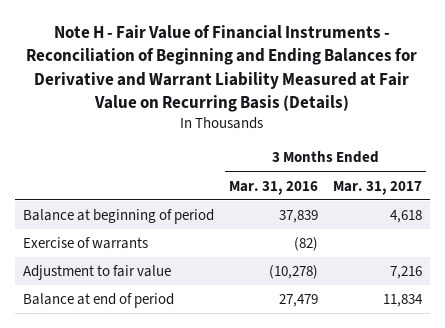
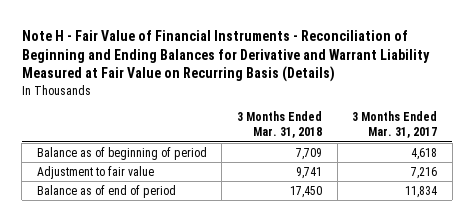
- | 3 Months Ended Mar. 31, 2016 | 3 Months Ended Mar. 31, 2017
+ | 3 Months Ended Mar. 31, 2018 | 3 Months Ended Mar. 31, 2017
- Balance at beginning of period | 37,839 | 4,618
- Exercise of warrants | (82) |
+ Balance as of beginning of period | 7,709 | 4,618
- Balance at end of period | 27,479 | 11,834
+ Balance as of end of period | 17,450 | 11,834

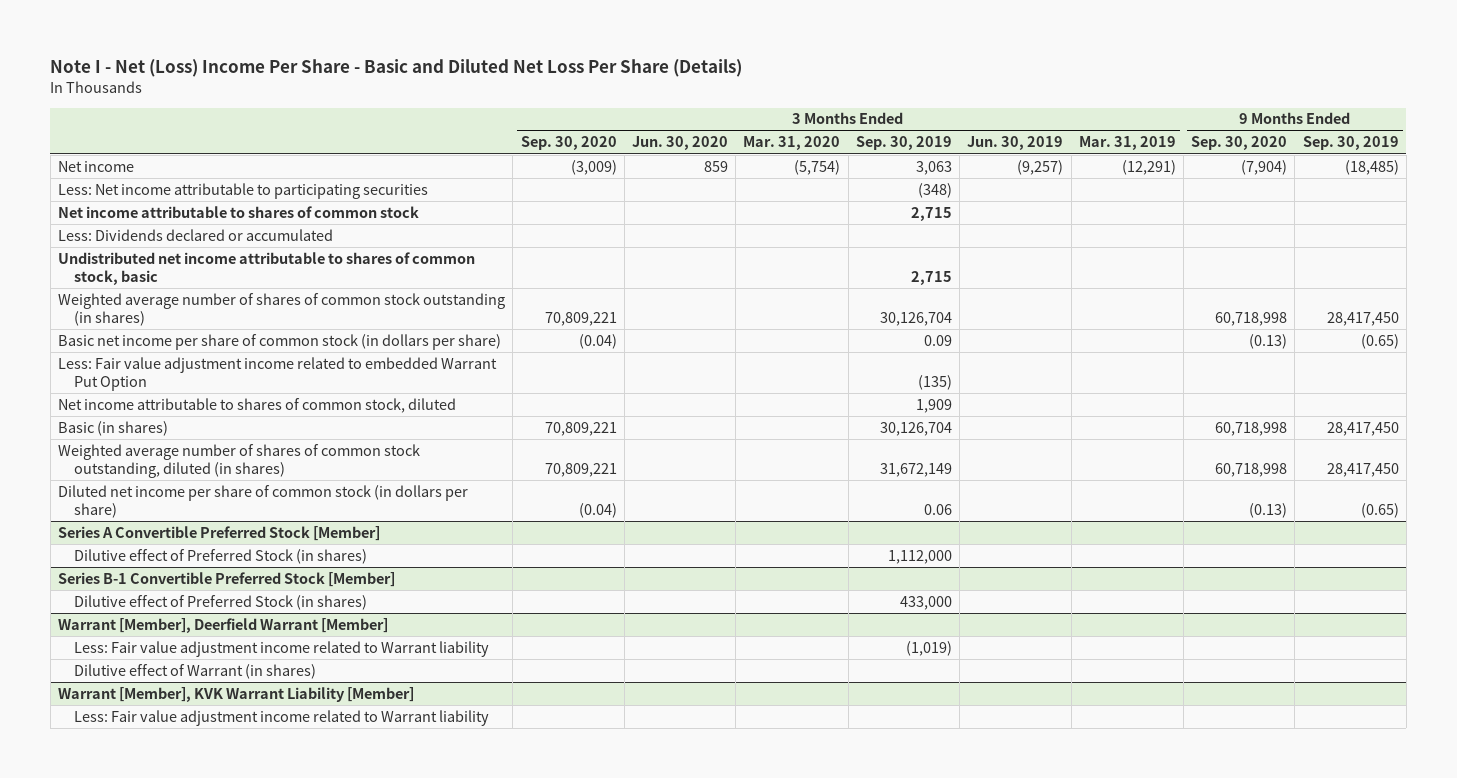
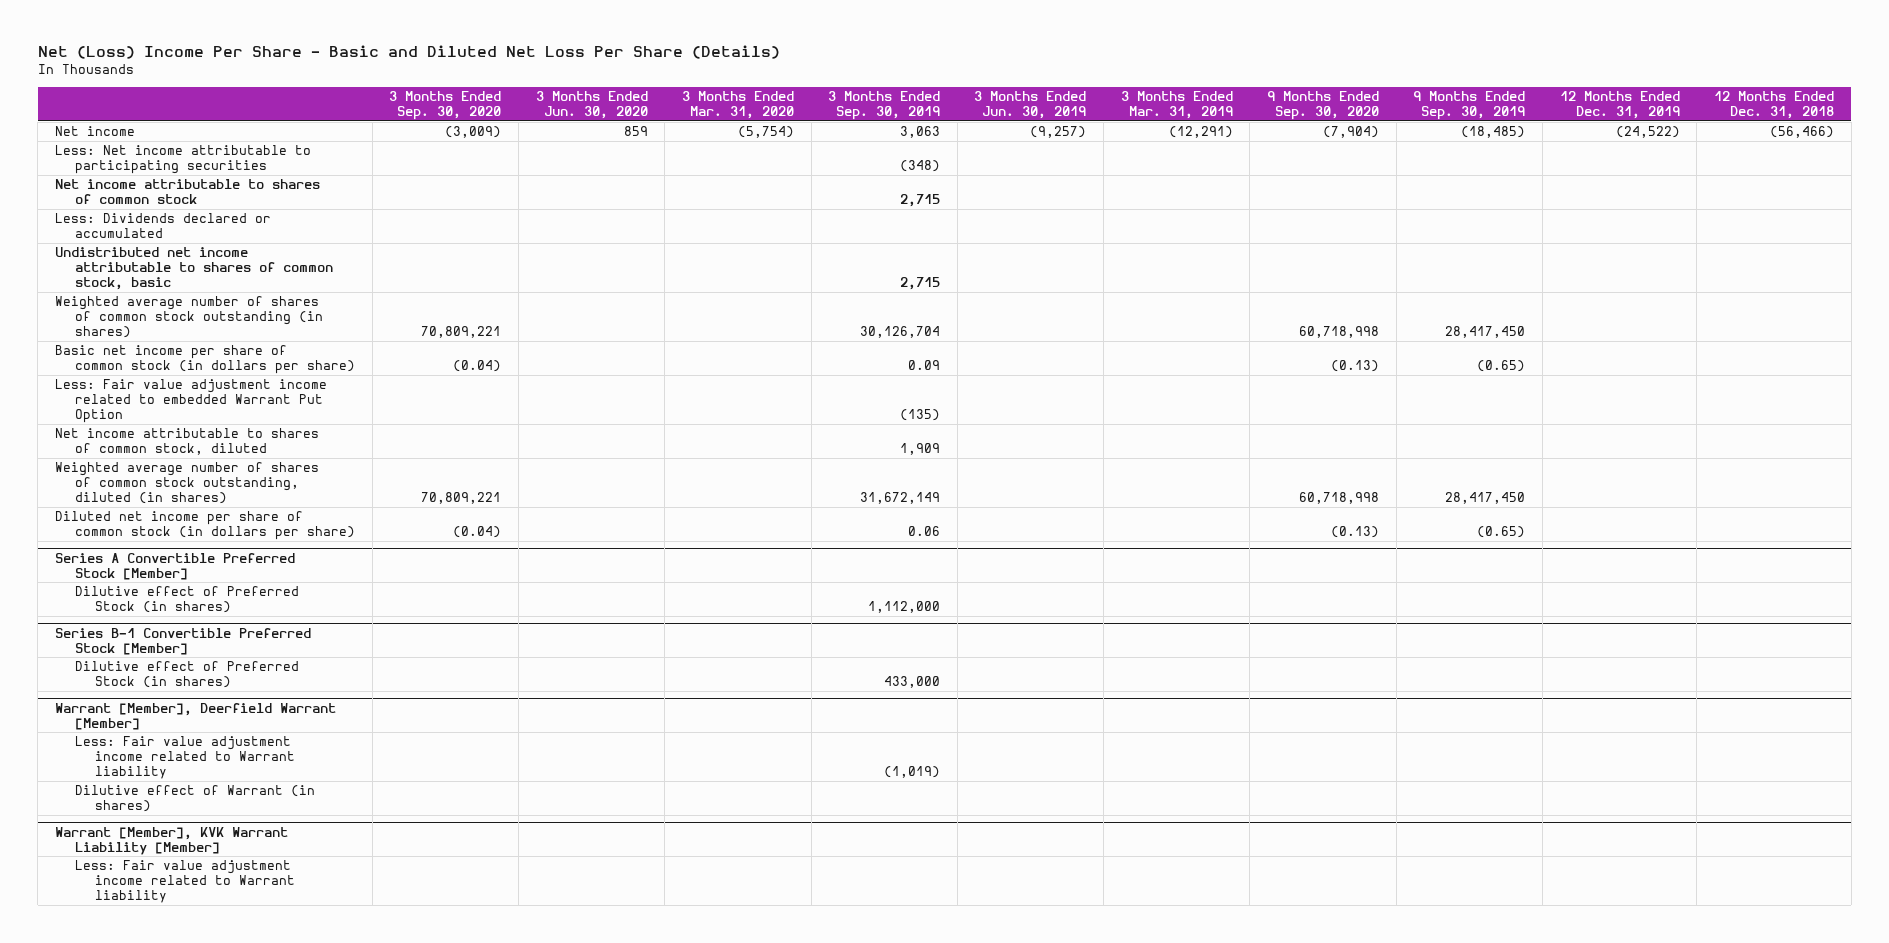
- Note I - Net (Loss) Income Per Share - Basic and Diluted Net Loss Per Share (Details)
+ Net (Loss) Income Per Share - Basic and Diluted Net Loss Per Share (Details)
- | 3 Months Ended Sep. 30, 2020 | 3 Months Ended Jun. 30, 2020 | 3 Months Ended Mar. 31, 2020 | 3 Months Ended Sep. 30, 2019 | 3 Months Ended Jun. 30, 2019 | 3 Months Ended Mar. 31, 2019 | 9 Months Ended Sep. 30, 2020 | 9 Months Ended Sep. 30, 2019
+ | 3 Months Ended Sep. 30, 2020 | 3 Months Ended Jun. 30, 2020 | 3 Months Ended Mar. 31, 2020 | 3 Months Ended Sep. 30, 2019 | 3 Months Ended Jun. 30, 2019 | 3 Months Ended Mar. 31, 2019 | 9 Months Ended Sep. 30, 2020 | 9 Months Ended Sep. 30, 2019 | 12 Months Ended Dec. 31, 2019 | 12 Months Ended Dec. 31, 2018
- Basic (in shares) | 70,809,221 | | | 30,126,704 | | | 60,718,998 | 28,417,450

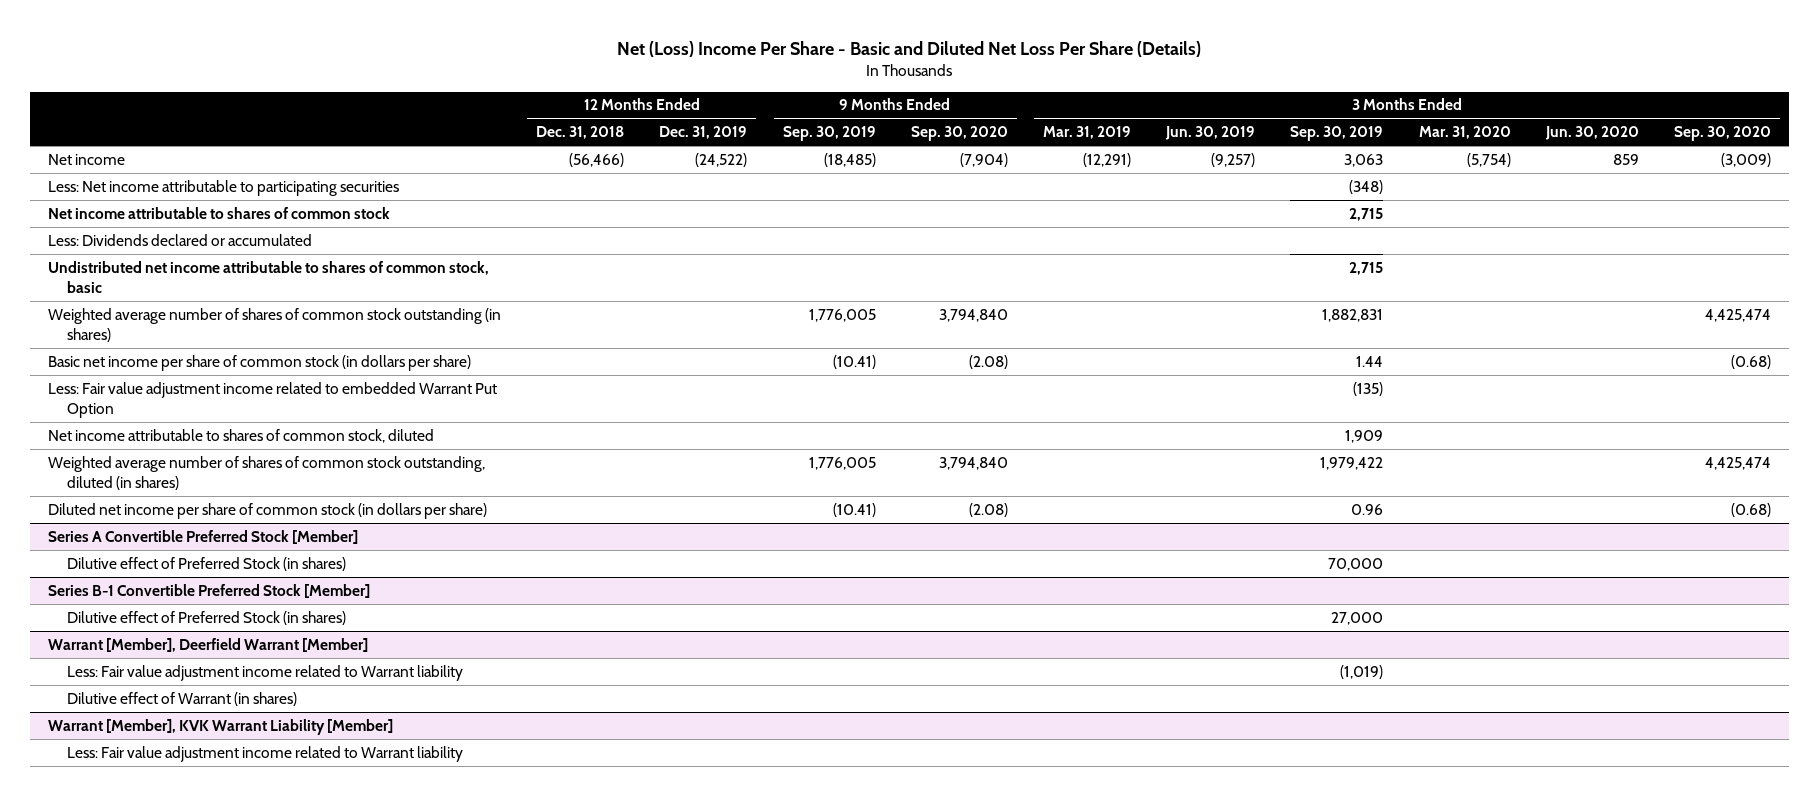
- | 3 Months Ended Sep. 30, 2020 | 3 Months Ended Jun. 30, 2020 | 3 Months Ended Mar. 31, 2020 | 3 Months Ended Sep. 30, 2019 | 3 Months Ended Jun. 30, 2019 | 3 Months Ended Mar. 31, 2019 | 9 Months Ended Sep. 30, 2020 | 9 Months Ended Sep. 30, 2019 | 12 Months Ended Dec. 31, 2019 | 12 Months Ended Dec. 31, 2018
+ | 12 Months Ended Dec. 31, 2018 | 12 Months Ended Dec. 31, 2019 | 9 Months Ended Sep. 30, 2019 | 9 Months Ended Sep. 30, 2020 | 3 Months Ended Mar. 31, 2019 | 3 Months Ended Jun. 30, 2019 | 3 Months Ended Sep. 30, 2019 | 3 Months Ended Mar. 31, 2020 | 3 Months Ended Jun. 30, 2020 | 3 Months Ended Sep. 30, 2020
- Weighted average number of shares of common stock outstanding (in shares) | 70,809,221 | | | 30,126,704 | | | 60,718,998 | 28,417,450 | |
- Basic net income per share of common stock (in dollars per share) | (0.04) | | | 0.09 | | | (0.13) | (0.65) | |
+ Weighted average number of shares of common stock outstanding (in shares) | | | 1,776,005 | 3,794,840 | | | 1,882,831 | | | 4,425,474
+ Basic net income per share of common stock (in dollars per share) | | | (10.41) | (2.08) | | | 1.44 | | | (0.68)
- Weighted average number of shares of common stock outstanding, diluted (in shares) | 70,809,221 | | | 31,672,149 | | | 60,718,998 | 28,417,450 | |
- Diluted net income per share of common stock (in dollars per share) | (0.04) | | | 0.06 | | | (0.13) | (0.65) | |
+ Weighted average number of shares of common stock outstanding, diluted (in shares) | | | 1,776,005 | 3,794,840 | | | 1,979,422 | | | 4,425,474
+ Diluted net income per share of common stock (in dollars per share) | | | (10.41) | (2.08) | | | 0.96 | | | (0.68)
@ Series A Convertible Preferred Stock [Member]
- Dilutive effect of Preferred Stock (in shares) | | | | 1,112,000 | | | | | |
+ Dilutive effect of Preferred Stock (in shares) | | | | | | | 70,000 | | |
@ Series B-1 Convertible Preferred Stock [Member]
- Dilutive effect of Preferred Stock (in shares) | | | | 433,000 | | | | | |
+ Dilutive effect of Preferred Stock (in shares) | | | | | | | 27,000 | | |

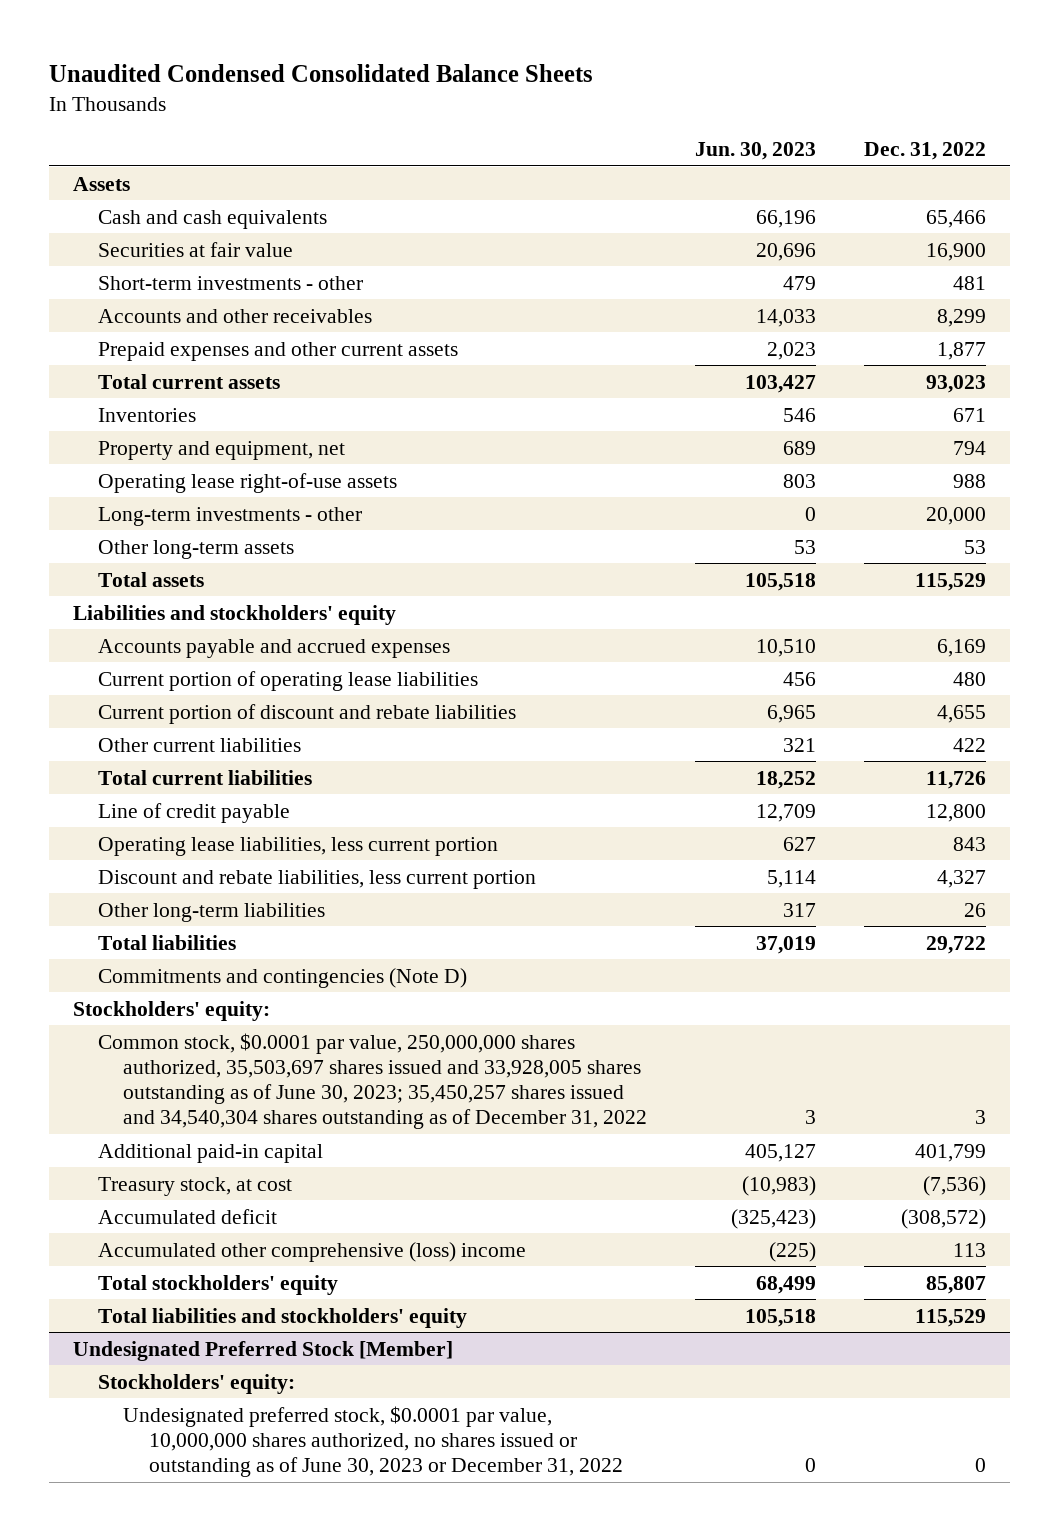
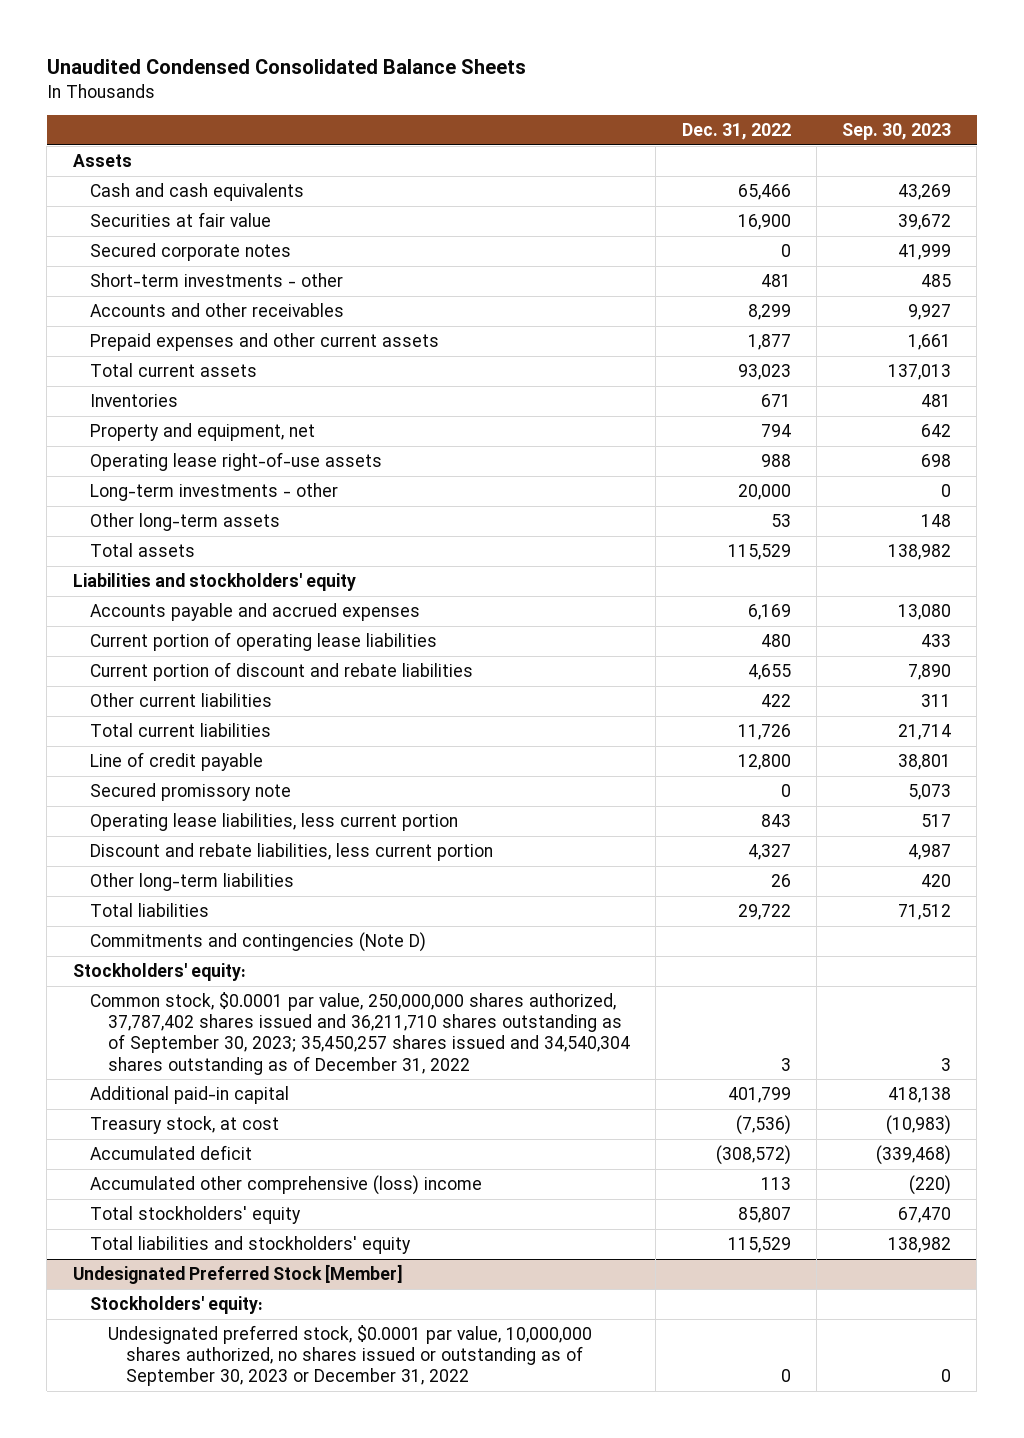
- | Jun. 30, 2023 | Dec. 31, 2022
+ | Dec. 31, 2022 | Sep. 30, 2023
+ Secured corporate notes | 0 | 41,999
+ Secured promissory note | 0 | 5,073
- Common stock, $0.0001 par value, 250,000,000 shares authorized, 35,503,697 shares issued and 33,928,005 shares outstanding as of June 30, 2023; 35,450,257 shares issued and 34,540,304 shares outstanding as of December 31, 2022 | 3 | 3
+ Common stock, $0.0001 par value, 250,000,000 shares authorized, 37,787,402 shares issued and 36,211,710 shares outstanding as of September 30, 2023; 35,450,257 shares issued and 34,540,304 shares outstanding as of December 31, 2022 | 3 | 3
@ Undesignated Preferred Stock [Member]
- Undesignated preferred stock, $0.0001 par value, 10,000,000 shares authorized, no shares issued or outstanding as of June 30, 2023 or December 31, 2022 | 0 | 0
+ Undesignated preferred stock, $0.0001 par value, 10,000,000 shares authorized, no shares issued or outstanding as of September 30, 2023 or December 31, 2022 | 0 | 0

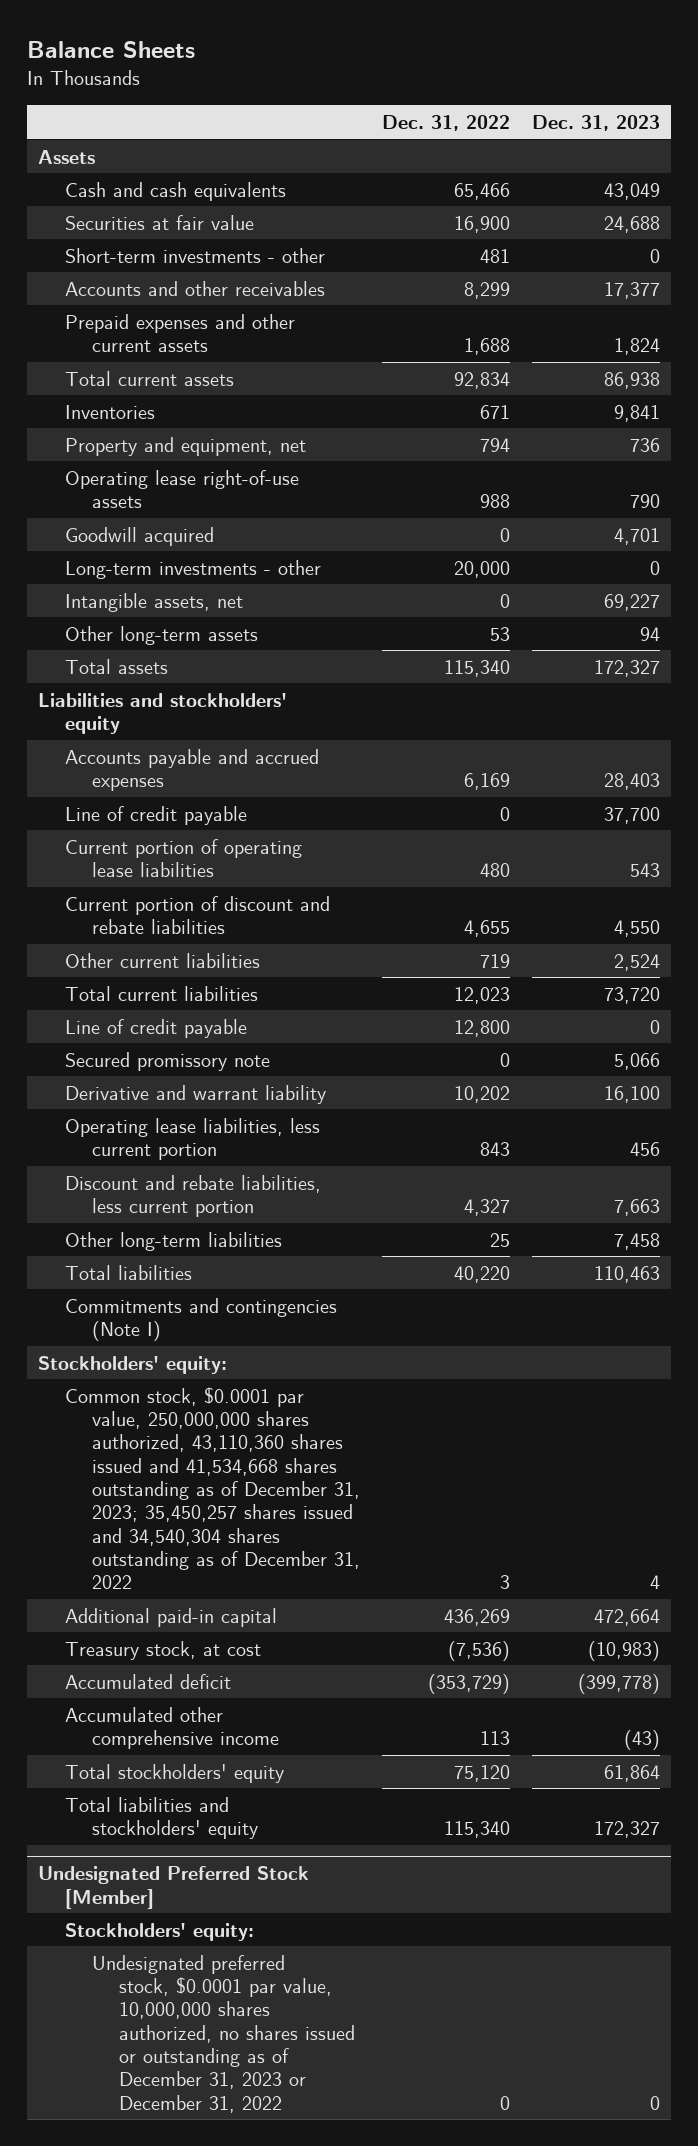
- Unaudited Condensed Consolidated Balance Sheets
+ Balance Sheets
- | Dec. 31, 2022 | Sep. 30, 2023
+ | Dec. 31, 2022 | Dec. 31, 2023
- Secured corporate notes | 0 | 41,999
- Prepaid expenses and other current assets | 1,877 | 1,661
- Total current assets | 93,023 | 137,013
+ Prepaid expenses and other current assets | 1,688 | 1,824
+ Total current assets | 92,834 | 86,938
+ Goodwill acquired | 0 | 4,701
+ Intangible assets, net | 0 | 69,227
- Total assets | 115,529 | 138,982
+ Total assets | 115,340 | 172,327
+ Line of credit payable | 0 | 37,700
- Other current liabilities | 422 | 311
- Total current liabilities | 11,726 | 21,714
+ Other current liabilities | 719 | 2,524
+ Total current liabilities | 12,023 | 73,720
+ Derivative and warrant liability | 10,202 | 16,100
- Other long-term liabilities | 26 | 420
- Total liabilities | 29,722 | 71,512
- Commitments and contingencies (Note D)
+ Other long-term liabilities | 25 | 7,458
+ Total liabilities | 40,220 | 110,463
+ Commitments and contingencies (Note I)
- Common stock, $0.0001 par value, 250,000,000 shares authorized, 37,787,402 shares issued and 36,211,710 shares outstanding as of September 30, 2023; 35,450,257 shares issued and 34,540,304 shares outstanding as of December 31, 2022 | 3 | 3
- Additional paid-in capital | 401,799 | 418,138
+ Common stock, $0.0001 par value, 250,000,000 shares authorized, 43,110,360 shares issued and 41,534,668 shares outstanding as of December 31, 2023; 35,450,257 shares issued and 34,540,304 shares outstanding as of December 31, 2022 | 3 | 4
+ Additional paid-in capital | 436,269 | 472,664
- Accumulated deficit | (308,572) | (339,468)
- Accumulated other comprehensive (loss) income | 113 | (220)
- Total stockholders' equity | 85,807 | 67,470
- Total liabilities and stockholders' equity | 115,529 | 138,982
+ Accumulated deficit | (353,729) | (399,778)
+ Accumulated other comprehensive income | 113 | (43)
+ Total stockholders' equity | 75,120 | 61,864
+ Total liabilities and stockholders' equity | 115,340 | 172,327
@ Undesignated Preferred Stock [Member]
- Undesignated preferred stock, $0.0001 par value, 10,000,000 shares authorized, no shares issued or outstanding as of September 30, 2023 or December 31, 2022 | 0 | 0
+ Undesignated preferred stock, $0.0001 par value, 10,000,000 shares authorized, no shares issued or outstanding as of December 31, 2023 or December 31, 2022 | 0 | 0

